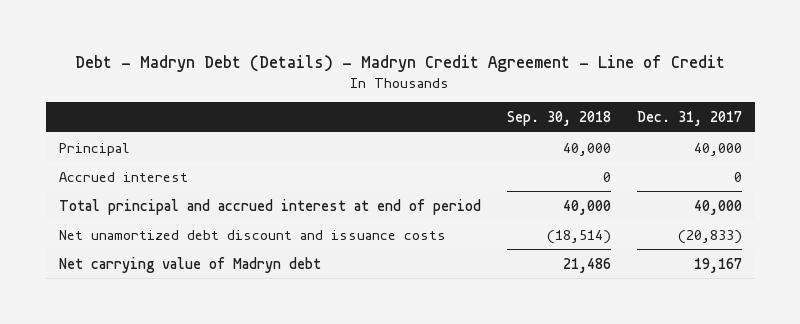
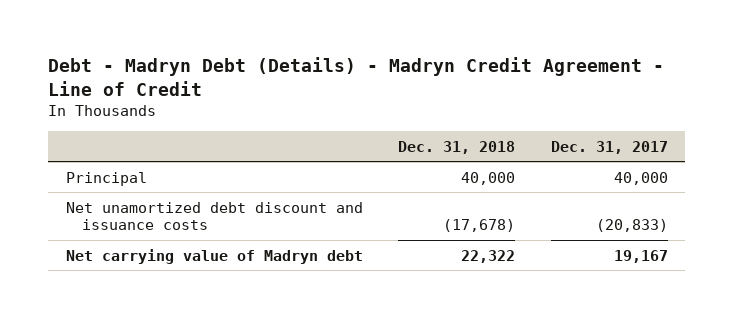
- | Sep. 30, 2018 | Dec. 31, 2017
+ | Dec. 31, 2018 | Dec. 31, 2017
- Accrued interest | 0 | 0
- Total principal and accrued interest at end of period | 40,000 | 40,000

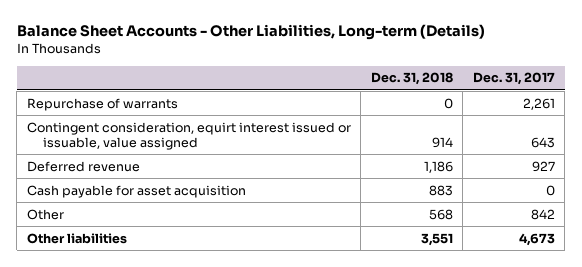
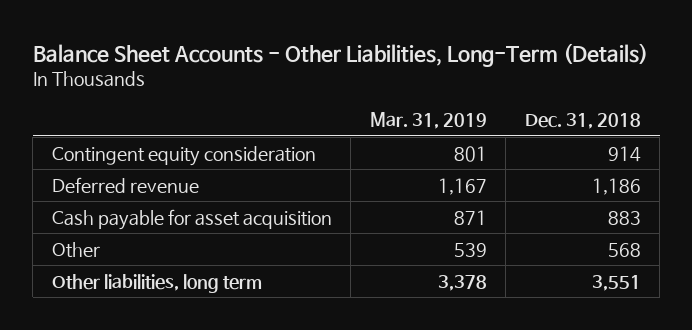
- Balance Sheet Accounts - Other Liabilities, Long-term (Details)
+ Balance Sheet Accounts - Other Liabilities, Long-Term (Details)
- | Dec. 31, 2018 | Dec. 31, 2017
+ | Mar. 31, 2019 | Dec. 31, 2018
- Repurchase of warrants | 0 | 2,261
- Contingent consideration, equirt interest issued or issuable, value assigned | 914 | 643
+ Contingent equity consideration | 801 | 914
- Other liabilities | 3,551 | 4,673
+ Other liabilities, long term | 3,378 | 3,551

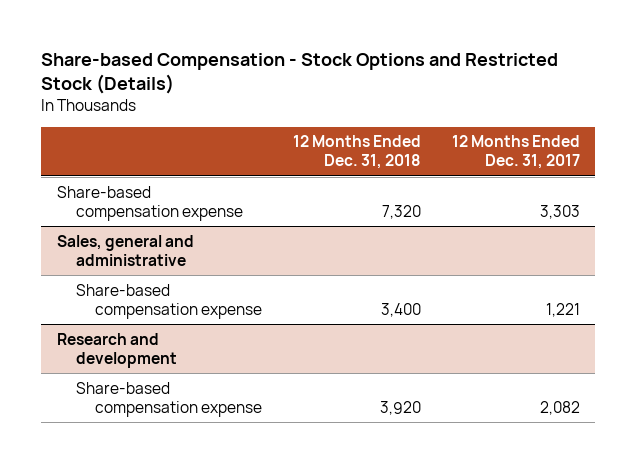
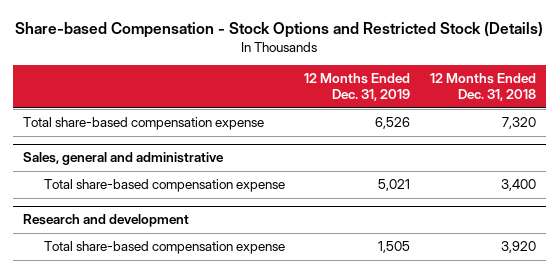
- | 12 Months Ended Dec. 31, 2018 | 12 Months Ended Dec. 31, 2017
+ | 12 Months Ended Dec. 31, 2019 | 12 Months Ended Dec. 31, 2018
- Share-based compensation expense | 7,320 | 3,303
+ Total share-based compensation expense | 6,526 | 7,320
@ Sales, general and administrative
- Share-based compensation expense | 3,400 | 1,221
+ Total share-based compensation expense | 5,021 | 3,400
@ Research and development
- Share-based compensation expense | 3,920 | 2,082
+ Total share-based compensation expense | 1,505 | 3,920

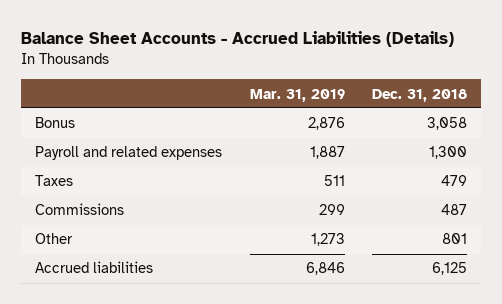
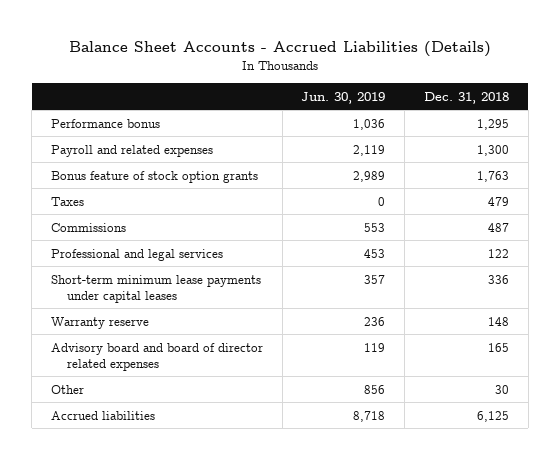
- | Mar. 31, 2019 | Dec. 31, 2018
+ | Jun. 30, 2019 | Dec. 31, 2018
- Bonus | 2,876 | 3,058
+ Performance bonus | 1,036 | 1,295
+ Bonus feature of stock option grants | 2,989 | 1,763
- Other | 1,273 | 801
+ Professional and legal services | 453 | 122
+ Short-term minimum lease payments under capital leases | 357 | 336
+ Warranty reserve | 236 | 148
+ Advisory board and board of director related expenses | 119 | 165
+ Other | 856 | 30

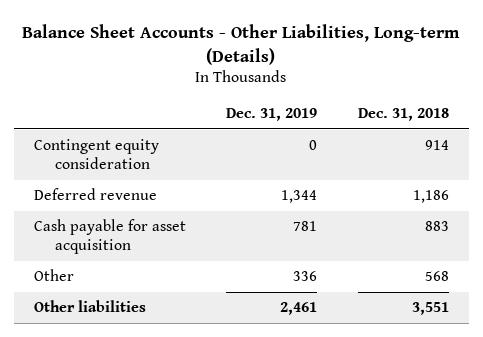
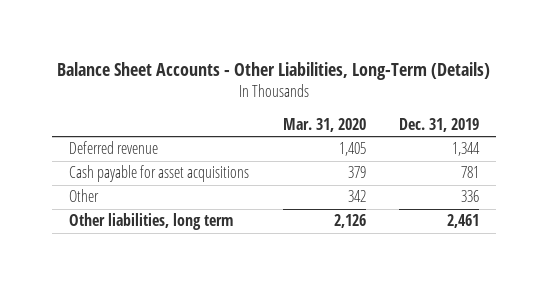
- Balance Sheet Accounts - Other Liabilities, Long-term (Details)
+ Balance Sheet Accounts - Other Liabilities, Long-Term (Details)
- | Dec. 31, 2019 | Dec. 31, 2018
+ | Mar. 31, 2020 | Dec. 31, 2019
- Contingent equity consideration | 0 | 914
- Cash payable for asset acquisition | 781 | 883
+ Cash payable for asset acquisitions | 379 | 781
- Other liabilities | 2,461 | 3,551
+ Other liabilities, long term | 2,126 | 2,461

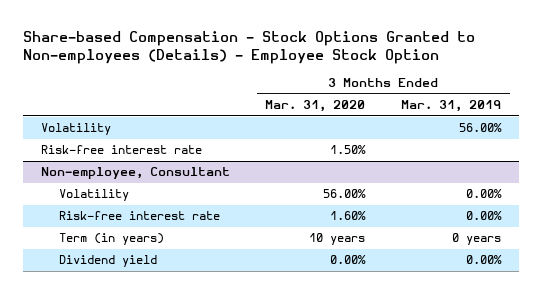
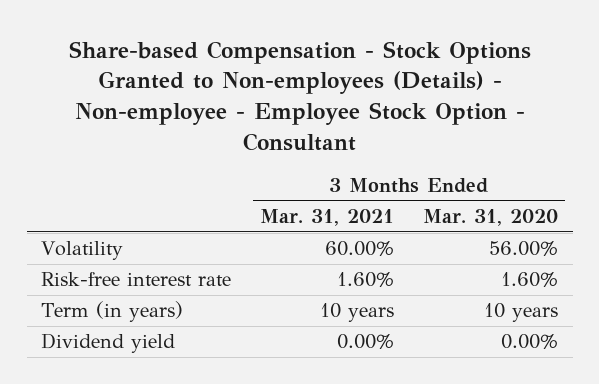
- Share-based Compensation - Stock Options Granted to Non-employees (Details) - Employee Stock Option
+ Share-based Compensation - Stock Options Granted to Non-employees (Details) - Non-employee - Employee Stock Option - Consultant
- | 3 Months Ended Mar. 31, 2020 | 3 Months Ended Mar. 31, 2019
+ | 3 Months Ended Mar. 31, 2021 | 3 Months Ended Mar. 31, 2020
- Volatility | | 56.00%
- Risk-free interest rate | 1.50% |
- Non-employee, Consultant

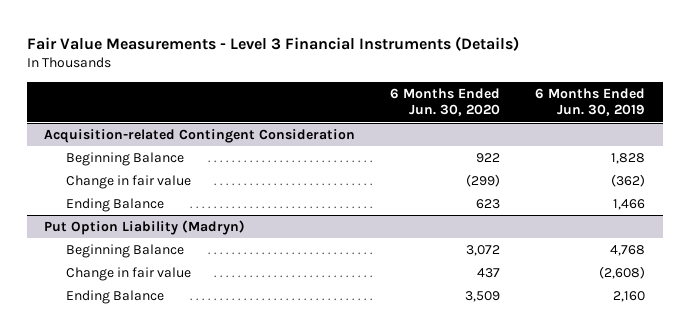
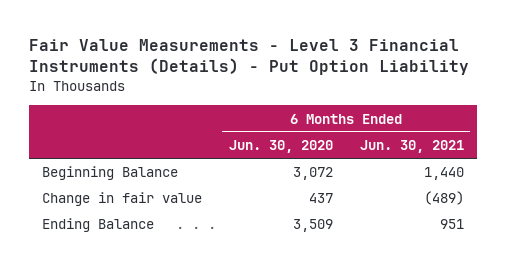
- Fair Value Measurements - Level 3 Financial Instruments (Details)
+ Fair Value Measurements - Level 3 Financial Instruments (Details) - Put Option Liability
- | 6 Months Ended Jun. 30, 2020 | 6 Months Ended Jun. 30, 2019
+ | 6 Months Ended Jun. 30, 2020 | 6 Months Ended Jun. 30, 2021
- Acquisition-related Contingent Consideration
- Beginning Balance | 922 | 1,828
- Change in fair value | (299) | (362)
- Ending Balance | 623 | 1,466
- Put Option Liability (Madryn)

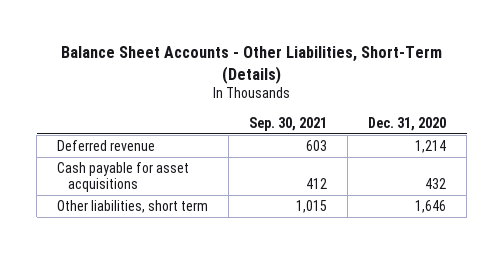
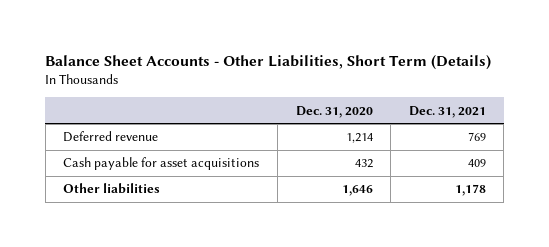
- Balance Sheet Accounts - Other Liabilities, Short-Term (Details)
+ Balance Sheet Accounts - Other Liabilities, Short Term (Details)
- | Sep. 30, 2021 | Dec. 31, 2020
+ | Dec. 31, 2020 | Dec. 31, 2021
- Other liabilities, short term | 1,015 | 1,646
+ Other liabilities | 1,646 | 1,178

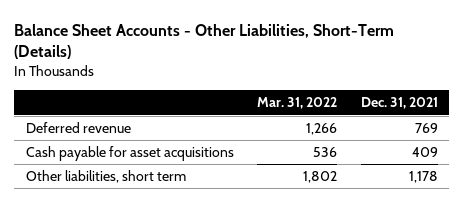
- Balance Sheet Accounts - Other Liabilities, Short Term (Details)
+ Balance Sheet Accounts - Other Liabilities, Short-Term (Details)
- | Dec. 31, 2020 | Dec. 31, 2021
+ | Mar. 31, 2022 | Dec. 31, 2021
- Other liabilities | 1,646 | 1,178
+ Other liabilities, short term | 1,802 | 1,178

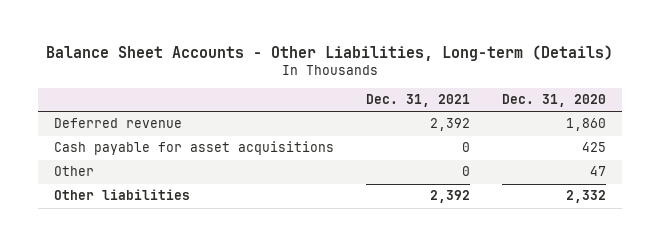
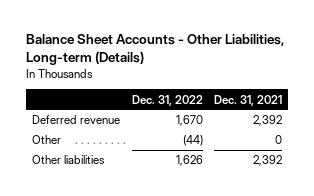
- | Dec. 31, 2021 | Dec. 31, 2020
+ | Dec. 31, 2022 | Dec. 31, 2021
- Cash payable for asset acquisitions | 0 | 425

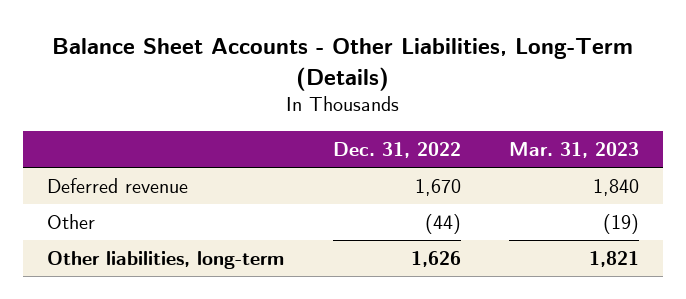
- Balance Sheet Accounts - Other Liabilities, Long-term (Details)
+ Balance Sheet Accounts - Other Liabilities, Long-Term (Details)
- | Dec. 31, 2022 | Dec. 31, 2021
+ | Dec. 31, 2022 | Mar. 31, 2023
- Other liabilities | 1,626 | 2,392
+ Other liabilities, long-term | 1,626 | 1,821

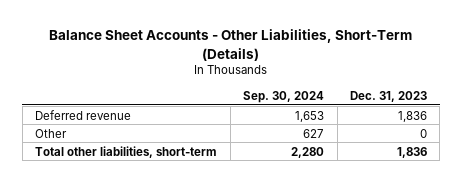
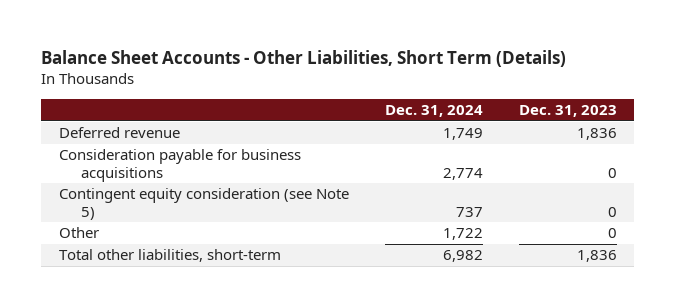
- Balance Sheet Accounts - Other Liabilities, Short-Term (Details)
+ Balance Sheet Accounts - Other Liabilities, Short Term (Details)
- | Sep. 30, 2024 | Dec. 31, 2023
+ | Dec. 31, 2024 | Dec. 31, 2023
+ Consideration payable for business acquisitions | 2,774 | 0
+ Contingent equity consideration (see Note 5) | 737 | 0

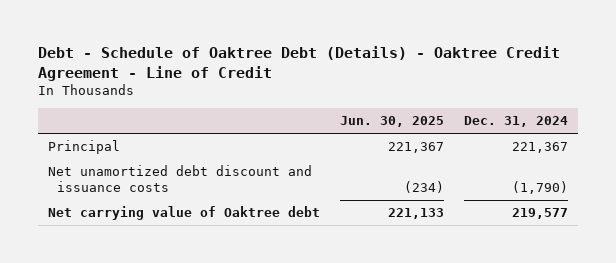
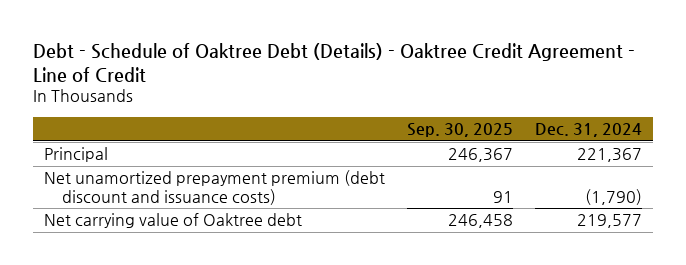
- | Jun. 30, 2025 | Dec. 31, 2024
+ | Sep. 30, 2025 | Dec. 31, 2024
- Net unamortized debt discount and issuance costs | (234) | (1,790)
+ Net unamortized prepayment premium (debt discount and issuance costs) | 91 | (1,790)

